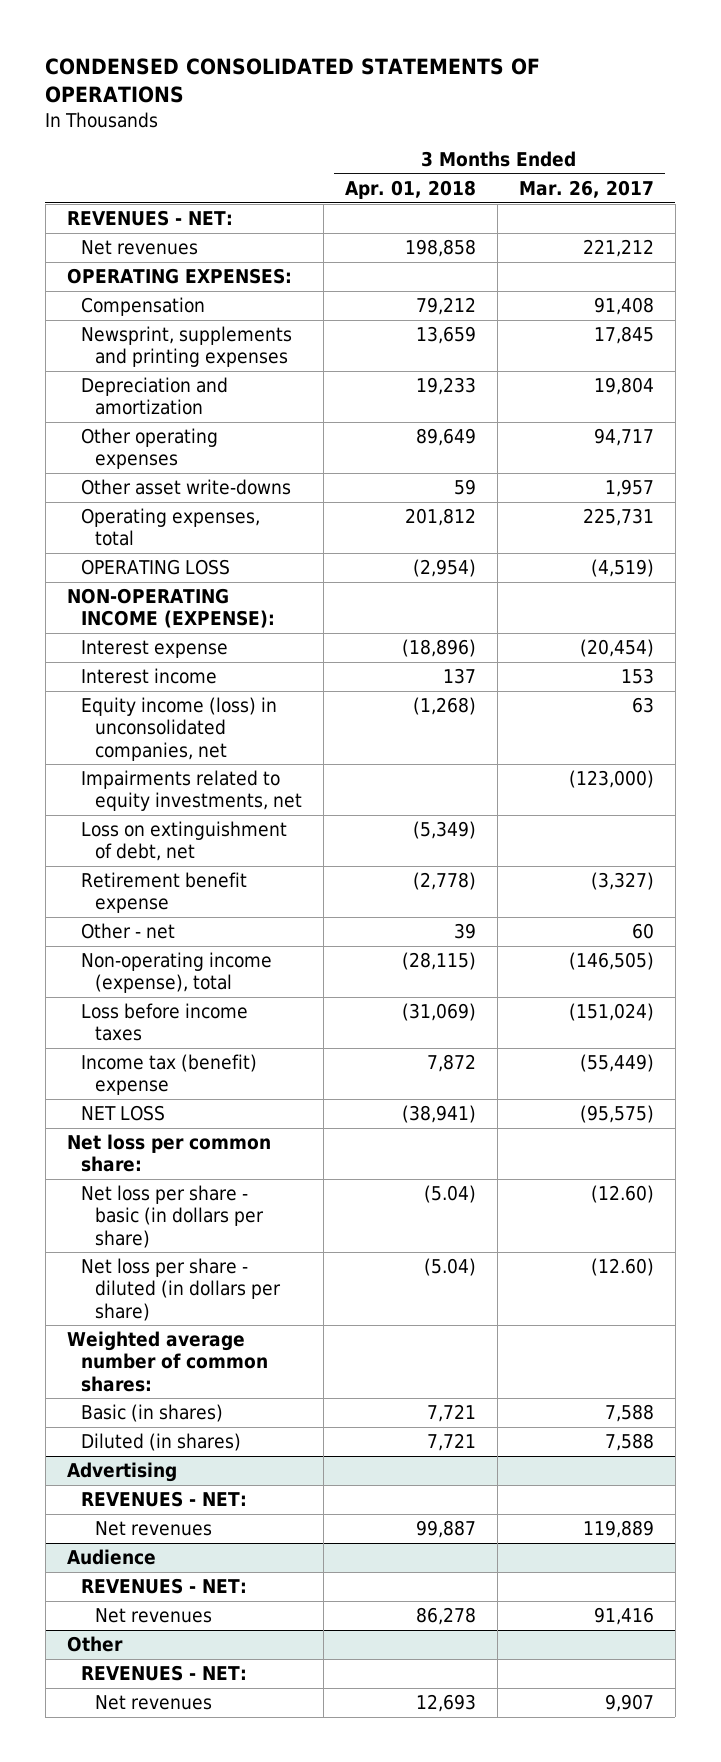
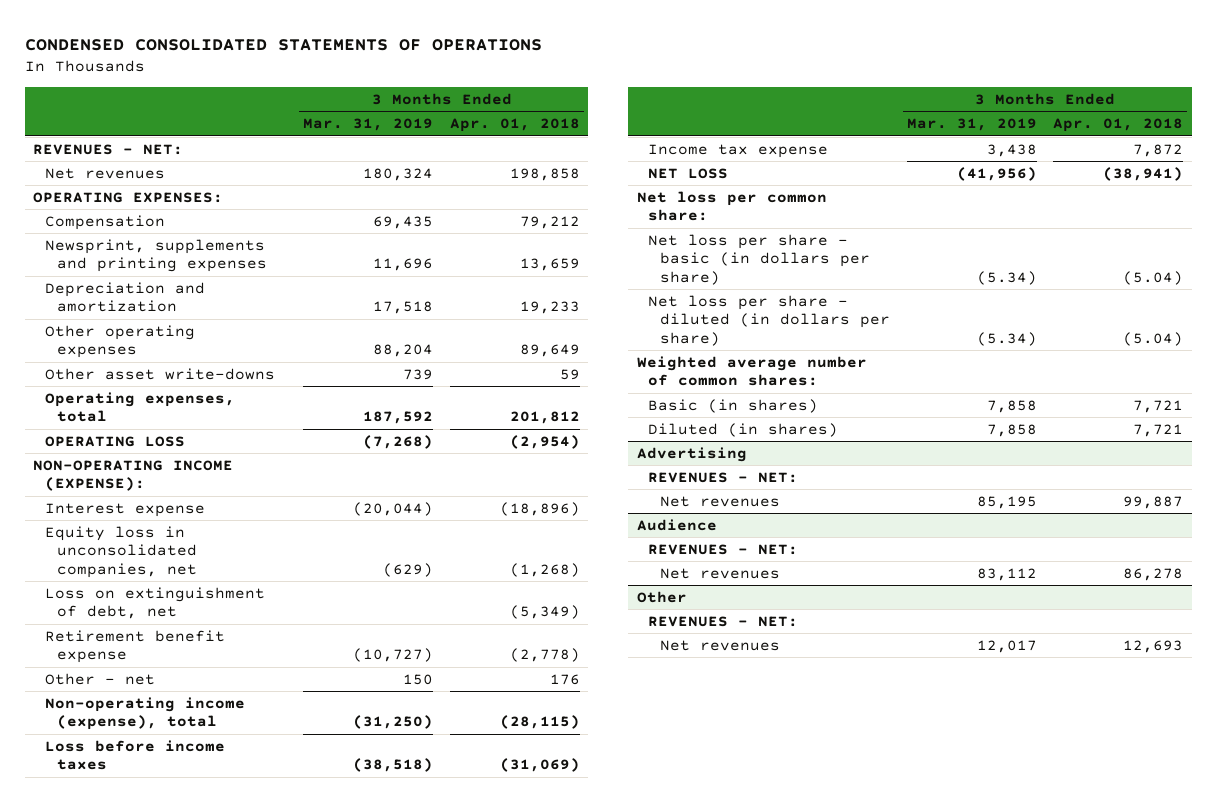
- | 3 Months Ended Apr. 01, 2018 | 3 Months Ended Mar. 26, 2017
+ | 3 Months Ended Mar. 31, 2019 | 3 Months Ended Apr. 01, 2018
- Interest income | 137 | 153
- Equity income (loss) in unconsolidated companies, net | (1,268) | 63
- Impairments related to equity investments, net | | (123,000)
+ Equity loss in unconsolidated companies, net | (629) | (1,268)
- Other - net | 39 | 60
+ Other - net | 150 | 176
- Income tax (benefit) expense | 7,872 | (55,449)
+ Income tax expense | 3,438 | 7,872

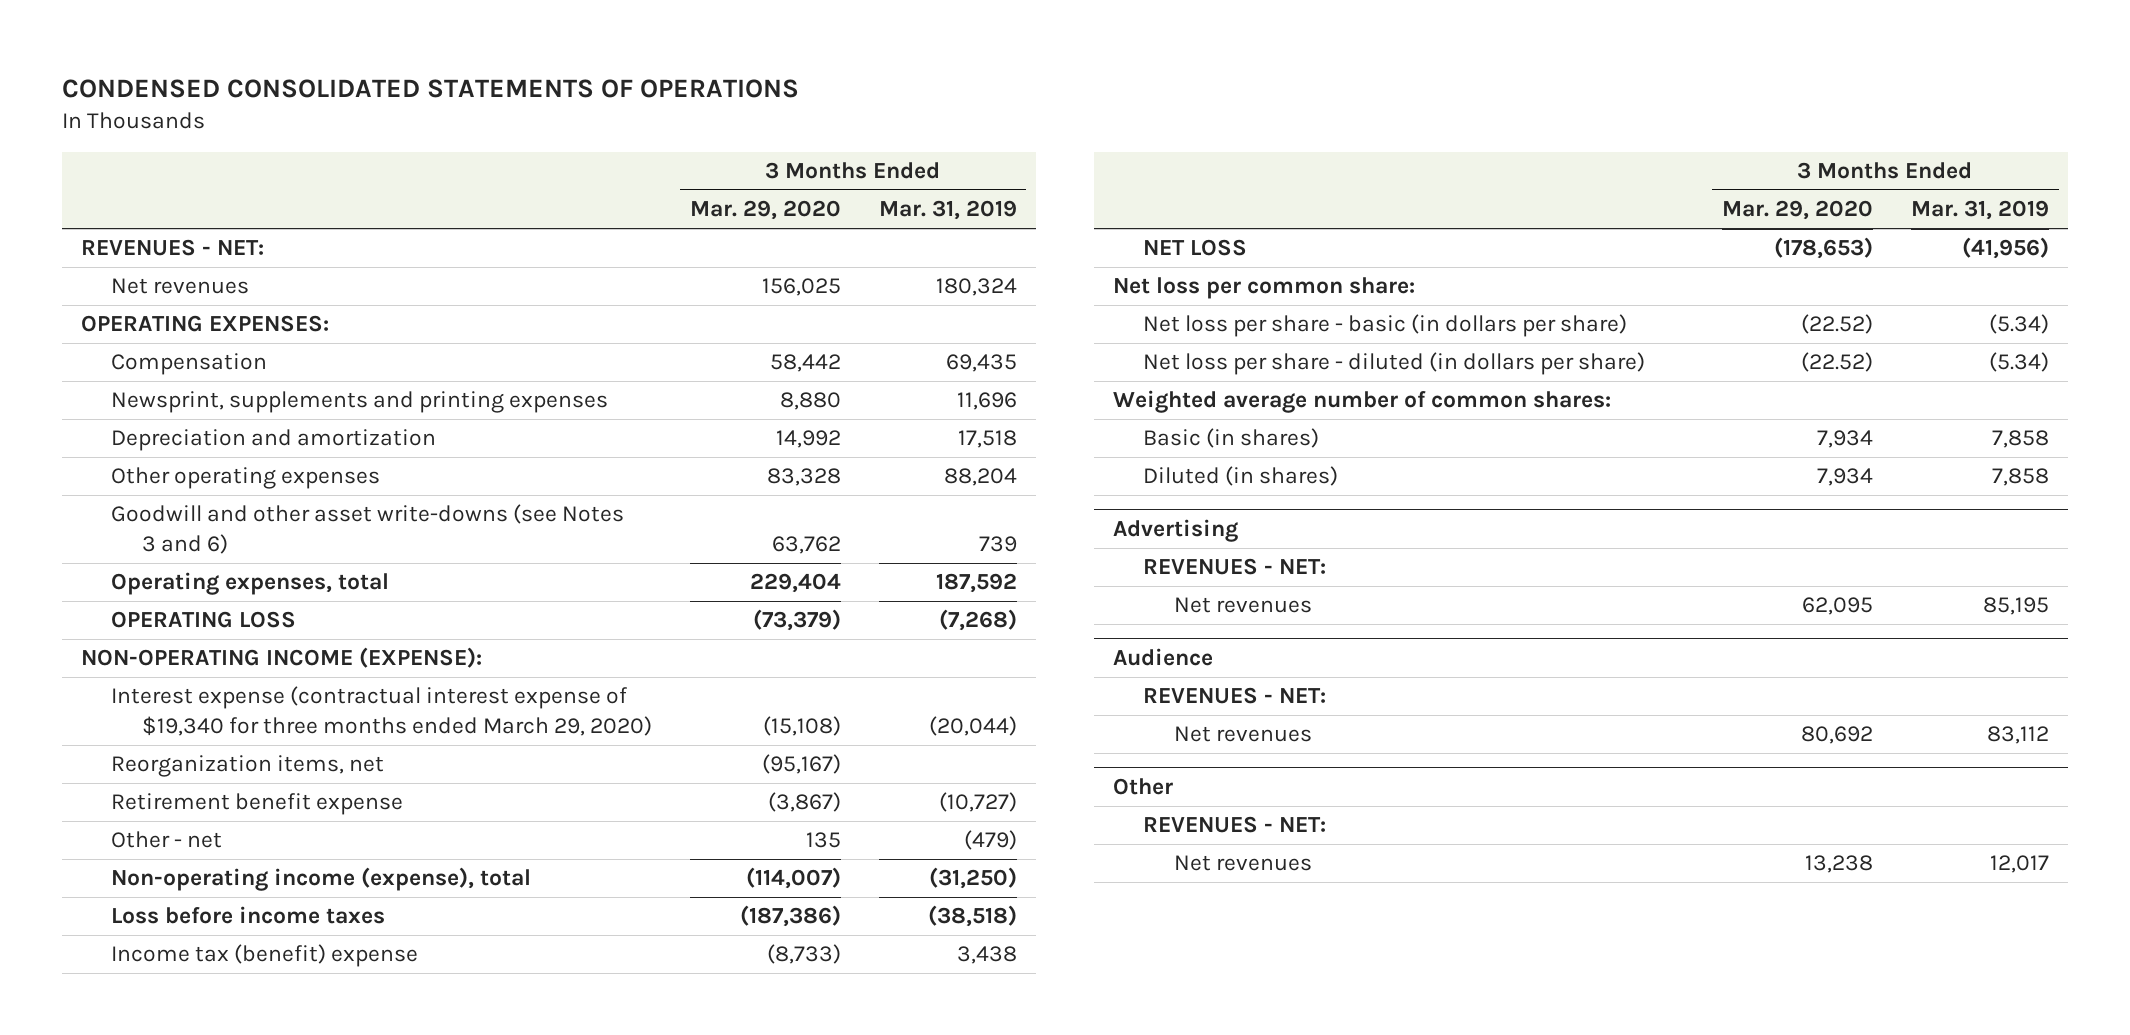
- | 3 Months Ended Mar. 31, 2019 | 3 Months Ended Apr. 01, 2018
+ | 3 Months Ended Mar. 29, 2020 | 3 Months Ended Mar. 31, 2019
- Other asset write-downs | 739 | 59
+ Goodwill and other asset write-downs (see Notes 3 and 6) | 63,762 | 739
- Interest expense | (20,044) | (18,896)
- Equity loss in unconsolidated companies, net | (629) | (1,268)
- Loss on extinguishment of debt, net | | (5,349)
+ Interest expense (contractual interest expense of $19,340 for three months ended March 29, 2020) | (15,108) | (20,044)
+ Reorganization items, net | (95,167) |
- Other - net | 150 | 176
+ Other - net | 135 | (479)
- Income tax expense | 3,438 | 7,872
+ Income tax (benefit) expense | (8,733) | 3,438

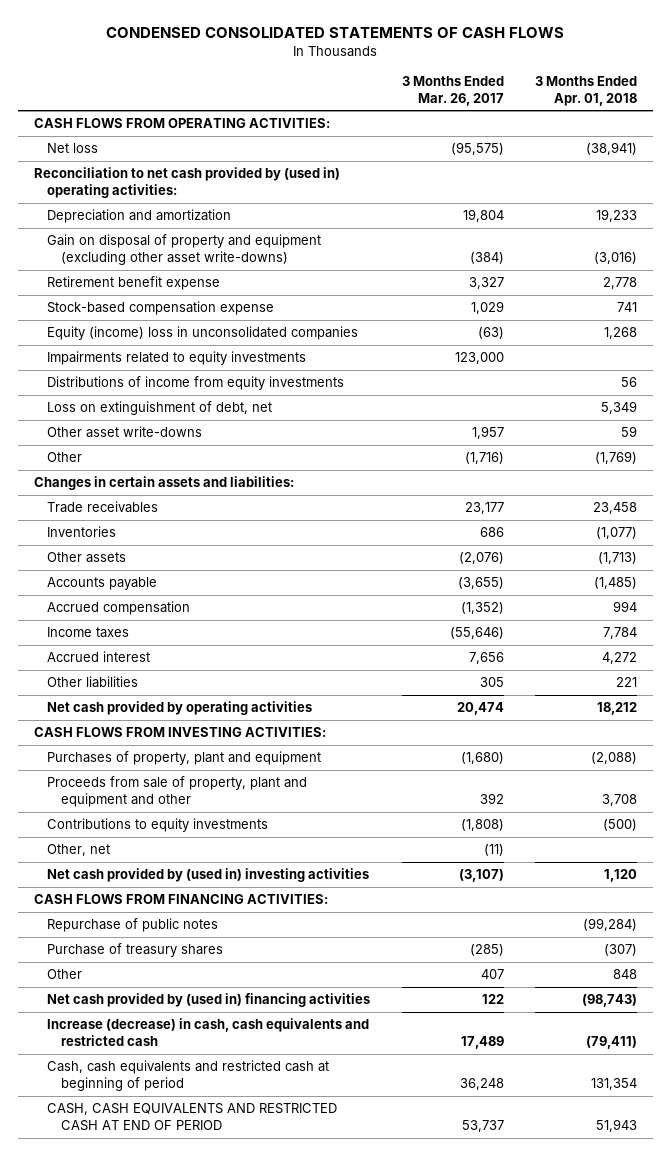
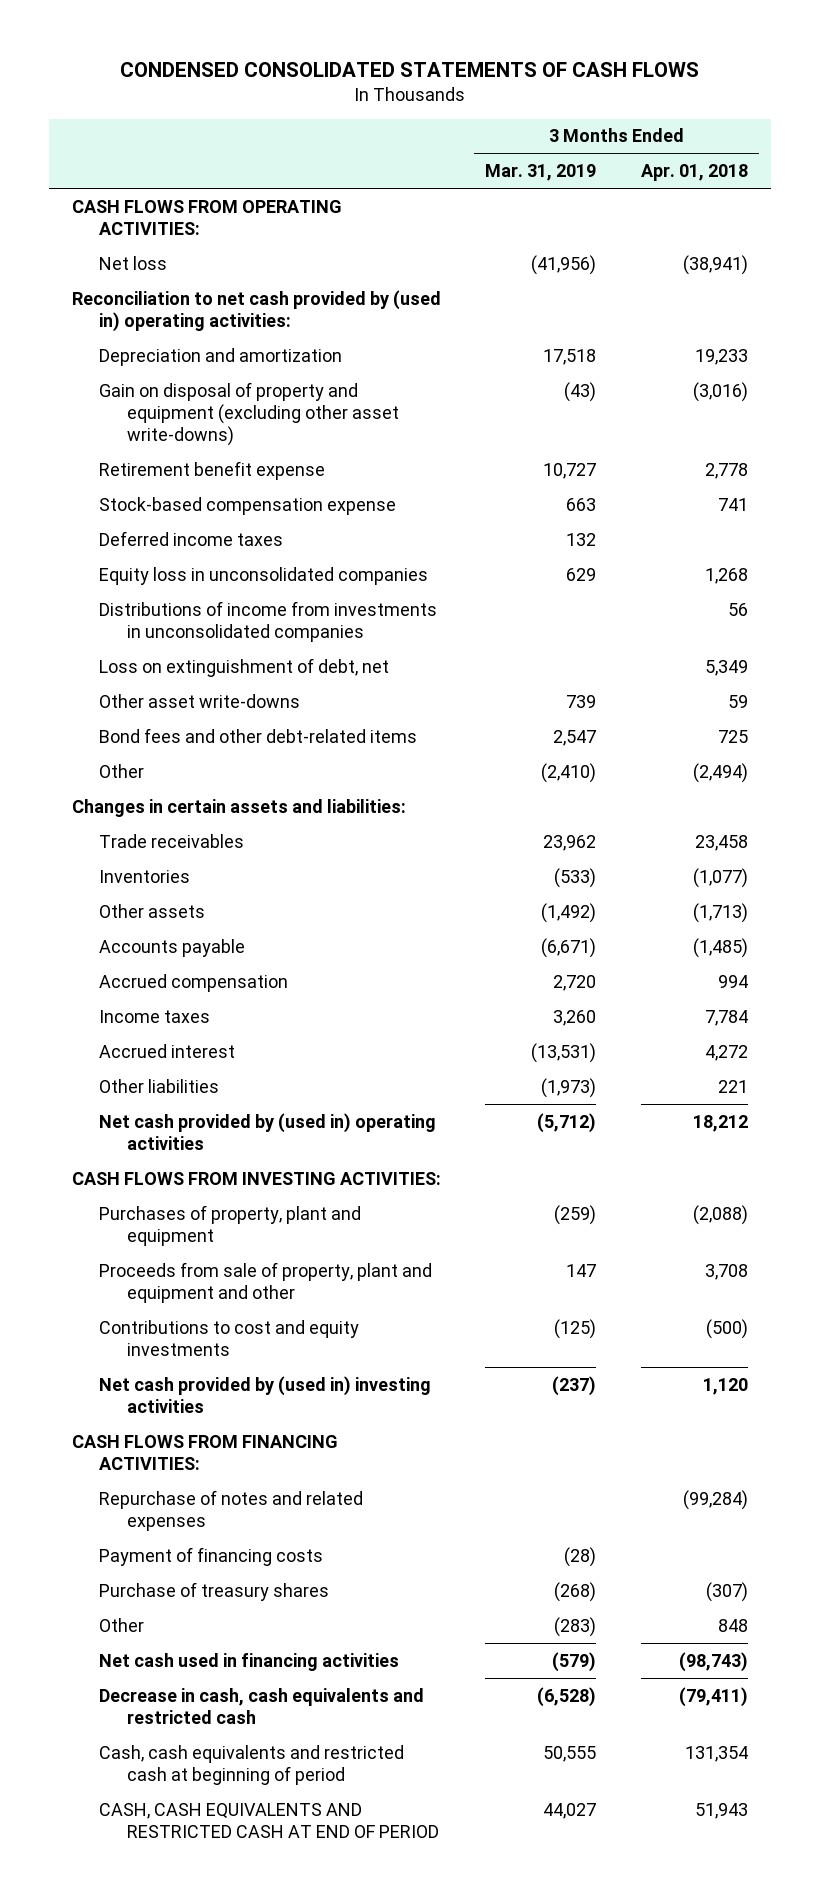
- | 3 Months Ended Mar. 26, 2017 | 3 Months Ended Apr. 01, 2018
+ | 3 Months Ended Mar. 31, 2019 | 3 Months Ended Apr. 01, 2018
- Equity (income) loss in unconsolidated companies | (63) | 1,268
- Impairments related to equity investments | 123,000 |
- Distributions of income from equity investments | | 56
+ Deferred income taxes | 132 |
+ Equity loss in unconsolidated companies | 629 | 1,268
+ Distributions of income from investments in unconsolidated companies | | 56
- Other | (1,716) | (1,769)
+ Bond fees and other debt-related items | 2,547 | 725
+ Other | (2,410) | (2,494)
- Net cash provided by operating activities | 20,474 | 18,212
+ Net cash provided by (used in) operating activities | (5,712) | 18,212
- Contributions to equity investments | (1,808) | (500)
- Other, net | (11) |
+ Contributions to cost and equity investments | (125) | (500)
- Repurchase of public notes | | (99,284)
+ Repurchase of notes and related expenses | | (99,284)
+ Payment of financing costs | (28) |
- Net cash provided by (used in) financing activities | 122 | (98,743)
- Increase (decrease) in cash, cash equivalents and restricted cash | 17,489 | (79,411)
+ Net cash used in financing activities | (579) | (98,743)
+ Decrease in cash, cash equivalents and restricted cash | (6,528) | (79,411)

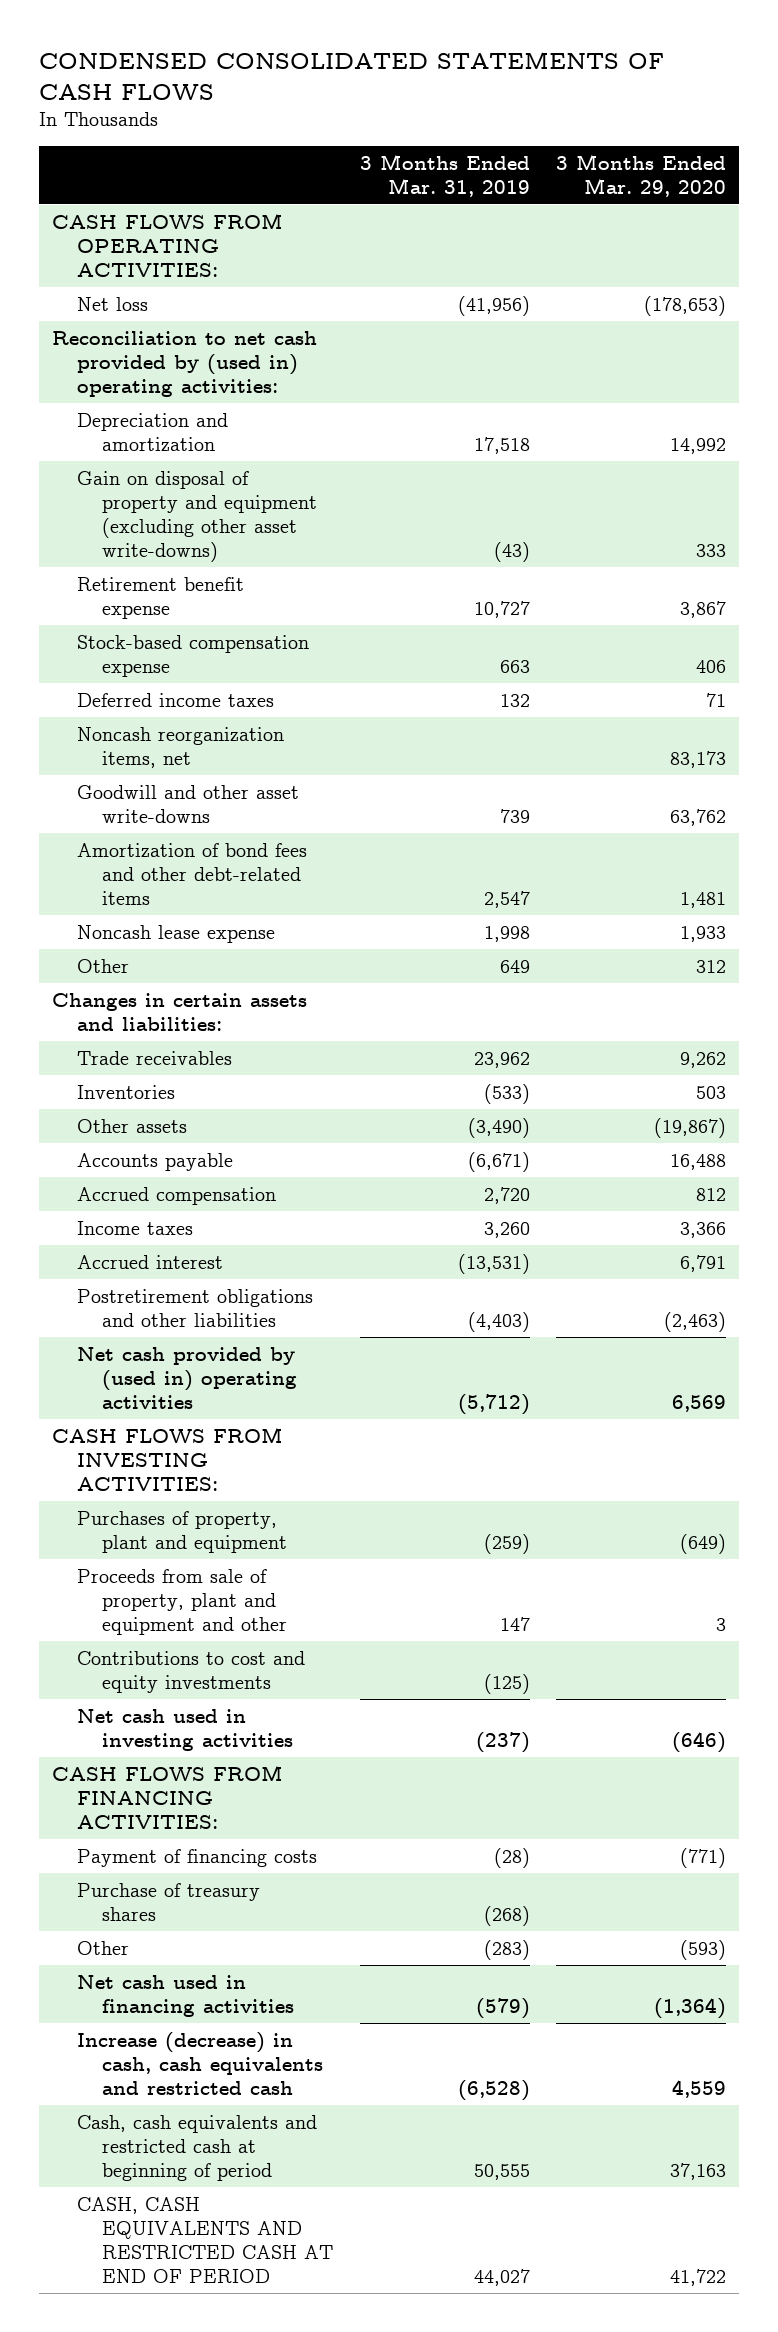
- | 3 Months Ended Mar. 31, 2019 | 3 Months Ended Apr. 01, 2018
+ | 3 Months Ended Mar. 31, 2019 | 3 Months Ended Mar. 29, 2020
- Equity loss in unconsolidated companies | 629 | 1,268
- Distributions of income from investments in unconsolidated companies | | 56
- Loss on extinguishment of debt, net | | 5,349
- Other asset write-downs | 739 | 59
- Bond fees and other debt-related items | 2,547 | 725
- Other | (2,410) | (2,494)
+ Noncash reorganization items, net | | 83,173
+ Goodwill and other asset write-downs | 739 | 63,762
+ Amortization of bond fees and other debt-related items | 2,547 | 1,481
+ Noncash lease expense | 1,998 | 1,933
+ Other | 649 | 312
- Other assets | (1,492) | (1,713)
+ Other assets | (3,490) | (19,867)
- Other liabilities | (1,973) | 221
+ Postretirement obligations and other liabilities | (4,403) | (2,463)
- Net cash provided by (used in) investing activities | (237) | 1,120
+ Net cash used in investing activities | (237) | (646)
- Repurchase of notes and related expenses | | (99,284)
- Decrease in cash, cash equivalents and restricted cash | (6,528) | (79,411)
+ Increase (decrease) in cash, cash equivalents and restricted cash | (6,528) | 4,559

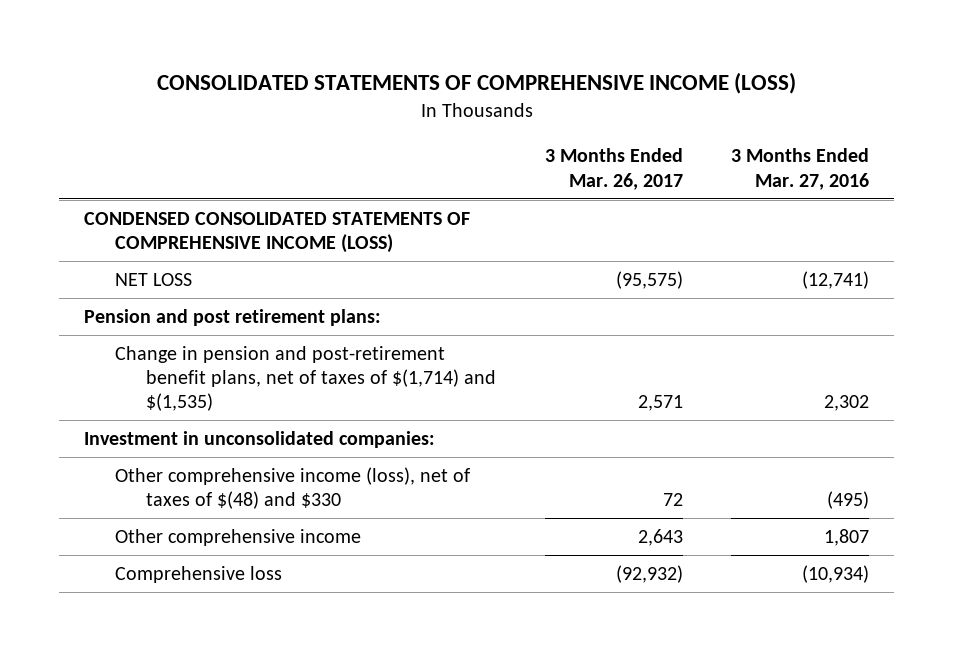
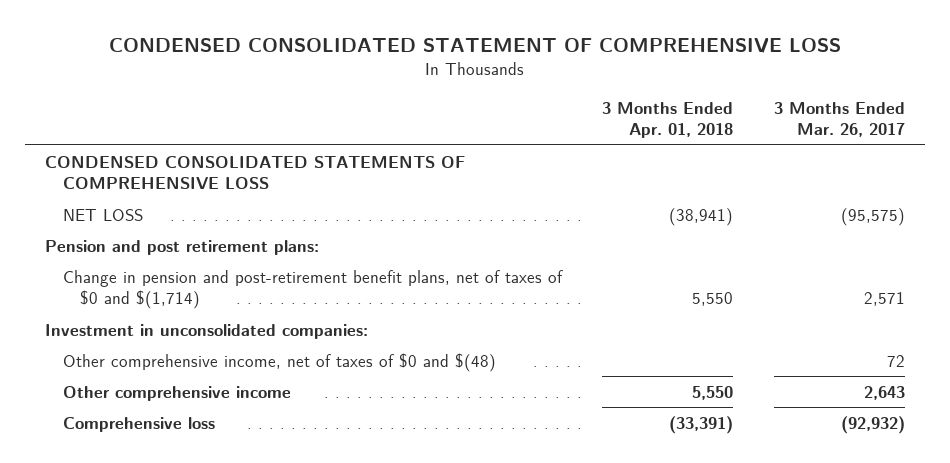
- CONSOLIDATED STATEMENTS OF COMPREHENSIVE INCOME (LOSS)
+ CONDENSED CONSOLIDATED STATEMENT OF COMPREHENSIVE LOSS
- | 3 Months Ended Mar. 26, 2017 | 3 Months Ended Mar. 27, 2016
+ | 3 Months Ended Apr. 01, 2018 | 3 Months Ended Mar. 26, 2017
- CONDENSED CONSOLIDATED STATEMENTS OF COMPREHENSIVE INCOME (LOSS)
+ CONDENSED CONSOLIDATED STATEMENTS OF COMPREHENSIVE LOSS
- Change in pension and post-retirement benefit plans, net of taxes of $(1,714) and $(1,535) | 2,571 | 2,302
+ Change in pension and post-retirement benefit plans, net of taxes of $0 and $(1,714) | 5,550 | 2,571
- Other comprehensive income (loss), net of taxes of $(48) and $330 | 72 | (495)
+ Other comprehensive income, net of taxes of $0 and $(48) | | 72

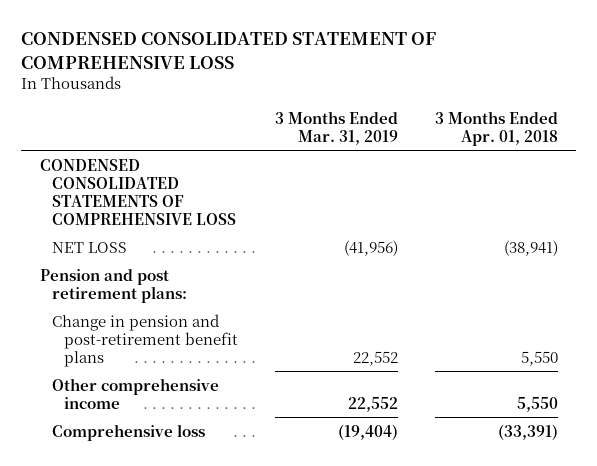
- | 3 Months Ended Apr. 01, 2018 | 3 Months Ended Mar. 26, 2017
+ | 3 Months Ended Mar. 31, 2019 | 3 Months Ended Apr. 01, 2018
- Change in pension and post-retirement benefit plans, net of taxes of $0 and $(1,714) | 5,550 | 2,571
- Investment in unconsolidated companies:
- Other comprehensive income, net of taxes of $0 and $(48) | | 72
+ Change in pension and post-retirement benefit plans | 22,552 | 5,550

